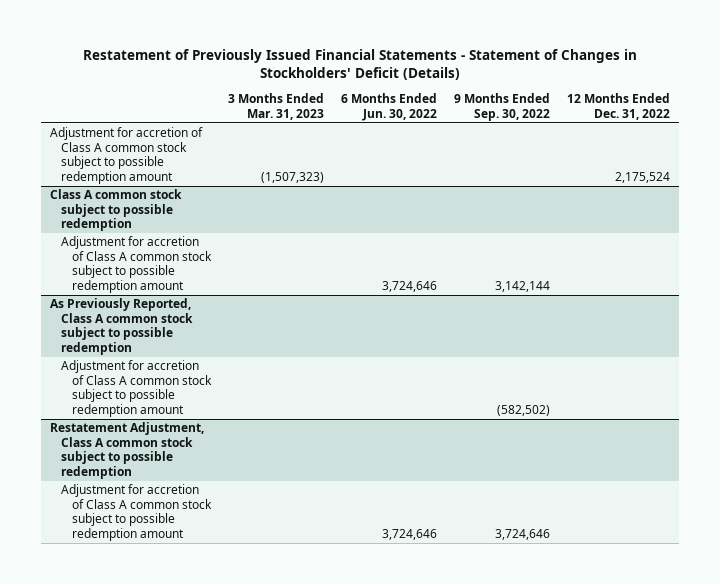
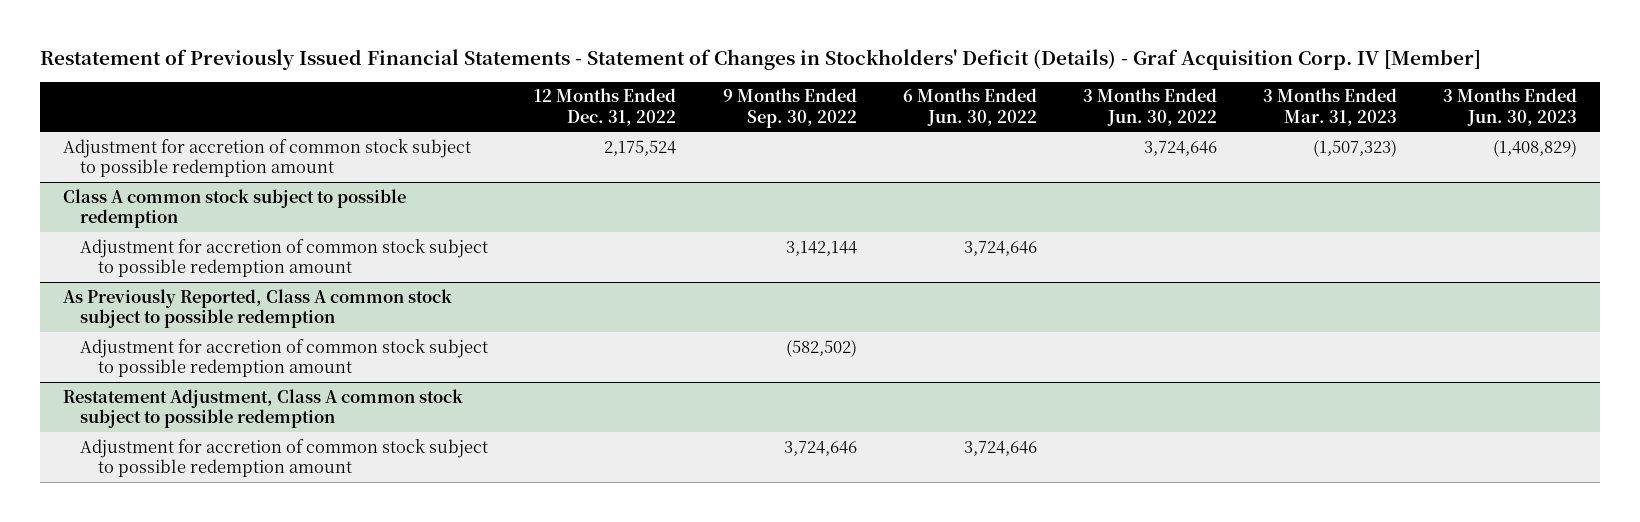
- Restatement of Previously Issued Financial Statements - Statement of Changes in Stockholders' Deficit (Details)
+ Restatement of Previously Issued Financial Statements - Statement of Changes in Stockholders' Deficit (Details) - Graf Acquisition Corp. IV [Member]
- | 3 Months Ended Mar. 31, 2023 | 6 Months Ended Jun. 30, 2022 | 9 Months Ended Sep. 30, 2022 | 12 Months Ended Dec. 31, 2022
+ | 12 Months Ended Dec. 31, 2022 | 9 Months Ended Sep. 30, 2022 | 6 Months Ended Jun. 30, 2022 | 3 Months Ended Jun. 30, 2022 | 3 Months Ended Mar. 31, 2023 | 3 Months Ended Jun. 30, 2023
- Adjustment for accretion of Class A common stock subject to possible redemption amount | (1,507,323) | | | 2,175,524
+ Adjustment for accretion of common stock subject to possible redemption amount | 2,175,524 | | | 3,724,646 | (1,507,323) | (1,408,829)
@ Class A common stock subject to possible redemption
- Adjustment for accretion of Class A common stock subject to possible redemption amount | | 3,724,646 | 3,142,144 |
+ Adjustment for accretion of common stock subject to possible redemption amount | | 3,142,144 | 3,724,646 | | |
@ As Previously Reported, Class A common stock subject to possible redemption
- Adjustment for accretion of Class A common stock subject to possible redemption amount | | | (582,502) |
+ Adjustment for accretion of common stock subject to possible redemption amount | | (582,502) | | | |
@ Restatement Adjustment, Class A common stock subject to possible redemption
- Adjustment for accretion of Class A common stock subject to possible redemption amount | | 3,724,646 | 3,724,646 |
+ Adjustment for accretion of common stock subject to possible redemption amount | | 3,724,646 | 3,724,646 | | |

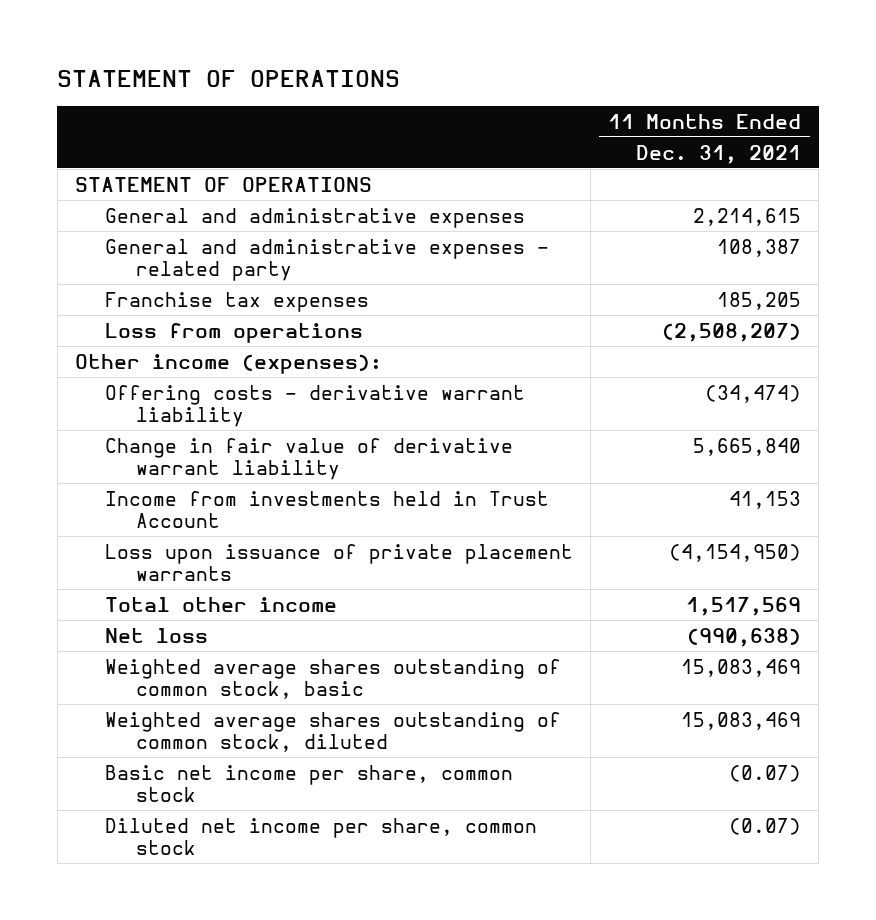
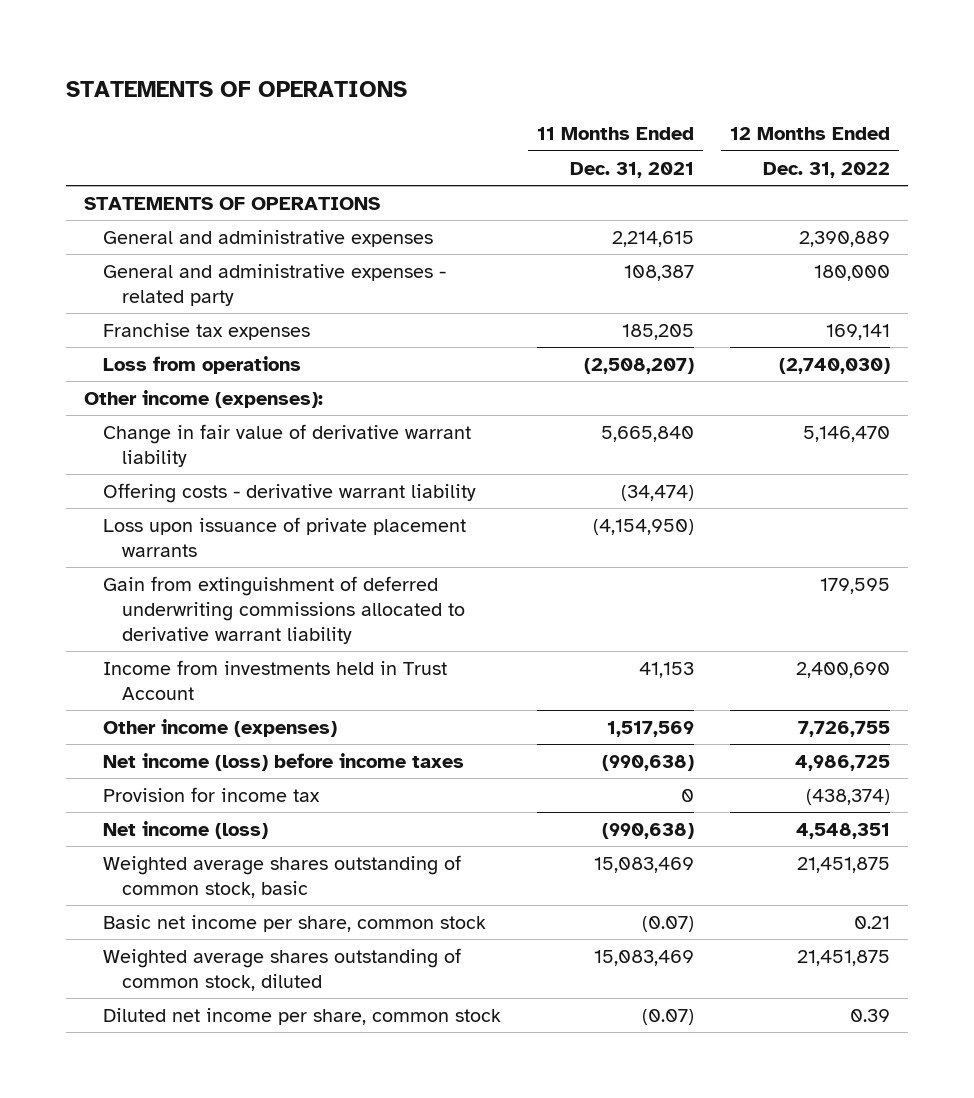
- STATEMENT OF OPERATIONS
+ STATEMENTS OF OPERATIONS
- | 11 Months Ended Dec. 31, 2021
+ | 11 Months Ended Dec. 31, 2021 | 12 Months Ended Dec. 31, 2022
- STATEMENT OF OPERATIONS
+ STATEMENTS OF OPERATIONS
moved down: Offering costs - derivative warrant liability | (34,474) |
- Total other income | 1,517,569
- Net loss | (990,638)
+ Gain from extinguishment of deferred underwriting commissions allocated to derivative warrant liability | | 179,595
moved down: Income from investments held in Trust Account | 41,153 | 2,400,690
+ Other income (expenses) | 1,517,569 | 7,726,755
+ Net income (loss) before income taxes | (990,638) | 4,986,725
+ Provision for income tax | 0 | (438,374)
+ Net income (loss) | (990,638) | 4,548,351
moved down: Weighted average shares outstanding of common stock, diluted | 15,083,469 | 21,451,875

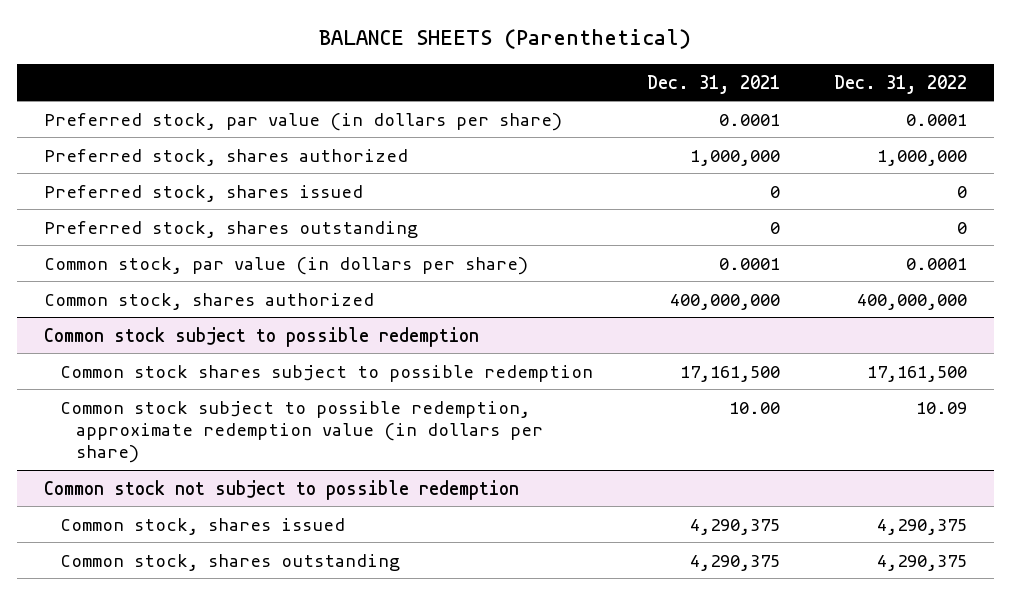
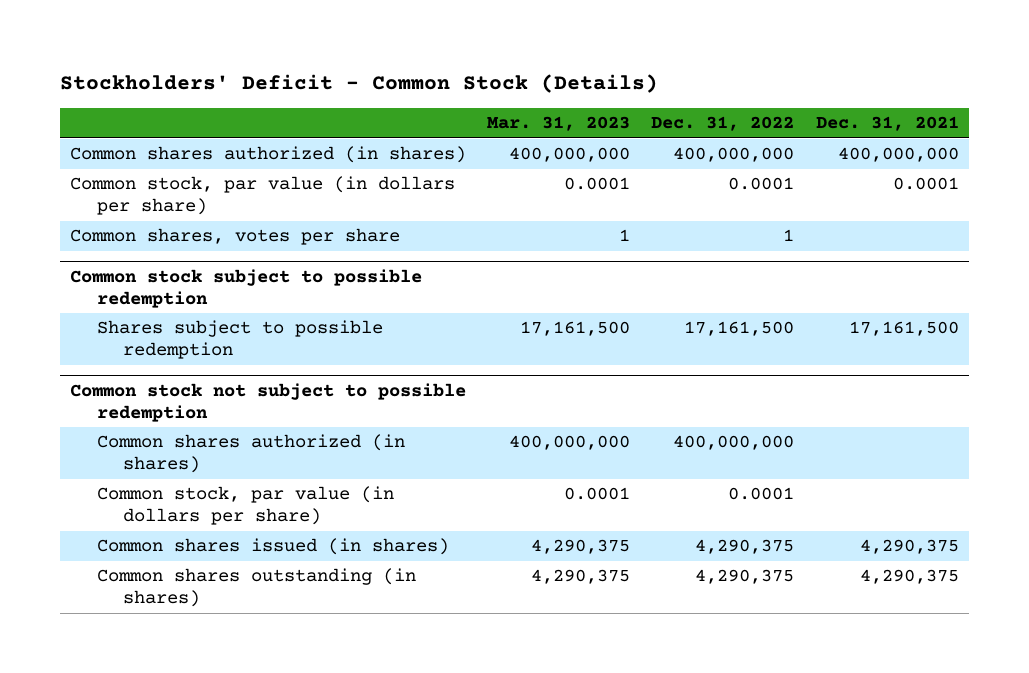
- BALANCE SHEETS (Parenthetical)
+ Stockholders' Deficit - Common Stock (Details)
- | Dec. 31, 2021 | Dec. 31, 2022
+ | Mar. 31, 2023 | Dec. 31, 2022 | Dec. 31, 2021
- Preferred stock, par value (in dollars per share) | 0.0001 | 0.0001
- Preferred stock, shares authorized | 1,000,000 | 1,000,000
- Preferred stock, shares issued | 0 | 0
- Preferred stock, shares outstanding | 0 | 0
+ Common shares authorized (in shares) | 400,000,000 | 400,000,000 | 400,000,000
- Common stock, shares authorized | 400,000,000 | 400,000,000
+ Common shares, votes per share | 1 | 1 |
@ Common stock subject to possible redemption
- Common stock shares subject to possible redemption | 17,161,500 | 17,161,500
- Common stock subject to possible redemption, approximate redemption value (in dollars per share) | 10.00 | 10.09
+ Shares subject to possible redemption | 17,161,500 | 17,161,500 | 17,161,500
@ Common stock not subject to possible redemption
- Common stock, shares issued | 4,290,375 | 4,290,375
- Common stock, shares outstanding | 4,290,375 | 4,290,375
+ Common shares authorized (in shares) | 400,000,000 | 400,000,000 |
+ Common stock, par value (in dollars per share) | 0.0001 | 0.0001 |
+ Common shares issued (in shares) | 4,290,375 | 4,290,375 | 4,290,375
+ Common shares outstanding (in shares) | 4,290,375 | 4,290,375 | 4,290,375

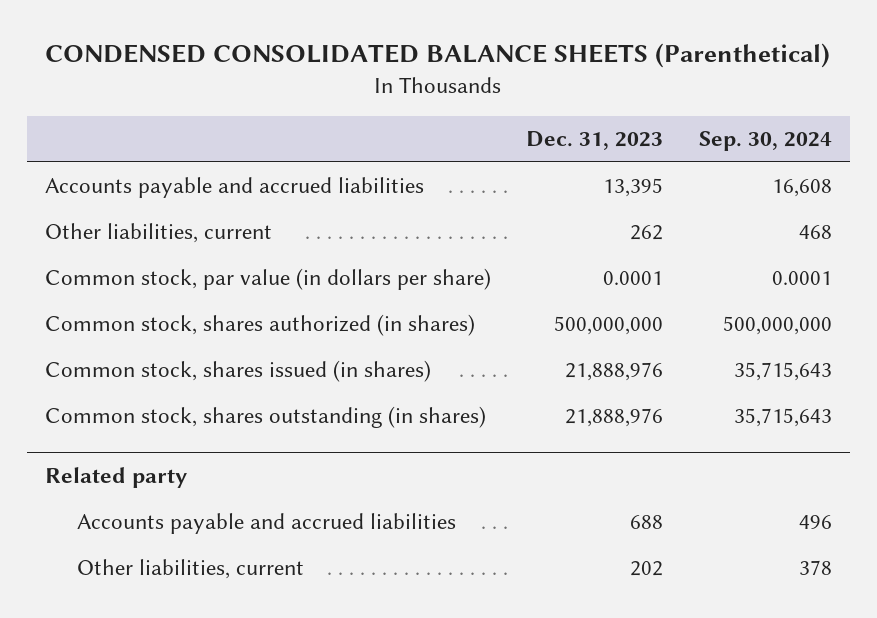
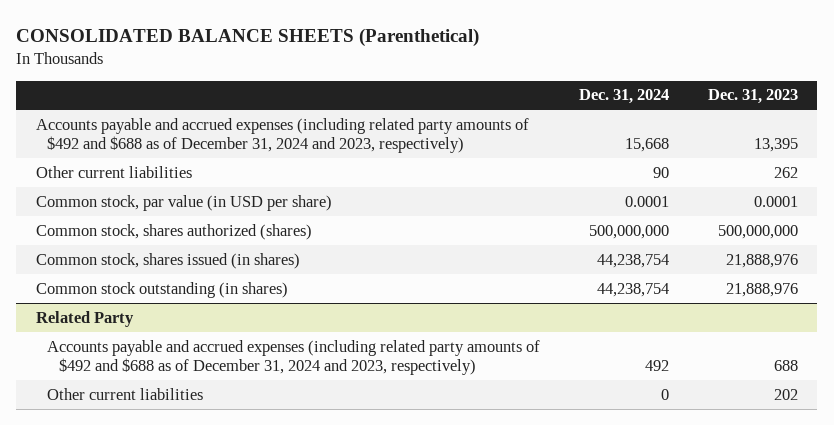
- CONDENSED CONSOLIDATED BALANCE SHEETS (Parenthetical)
+ CONSOLIDATED BALANCE SHEETS (Parenthetical)
- | Dec. 31, 2023 | Sep. 30, 2024
+ | Dec. 31, 2024 | Dec. 31, 2023
- Accounts payable and accrued liabilities | 13,395 | 16,608
- Other liabilities, current | 262 | 468
- Common stock, par value (in dollars per share) | 0.0001 | 0.0001
- Common stock, shares authorized (in shares) | 500,000,000 | 500,000,000
+ Accounts payable and accrued expenses (including related party amounts of $492 and $688 as of December 31, 2024 and 2023, respectively) | 15,668 | 13,395
+ Other current liabilities | 90 | 262
+ Common stock, par value (in USD per share) | 0.0001 | 0.0001
+ Common stock, shares authorized (shares) | 500,000,000 | 500,000,000
- Common stock, shares outstanding (in shares) | 21,888,976 | 35,715,643
- Related party
- Accounts payable and accrued liabilities | 688 | 496
- Other liabilities, current | 202 | 378
+ Common stock outstanding (in shares) | 44,238,754 | 21,888,976
+ Related Party
+ Accounts payable and accrued expenses (including related party amounts of $492 and $688 as of December 31, 2024 and 2023, respectively) | 492 | 688
+ Other current liabilities | 0 | 202

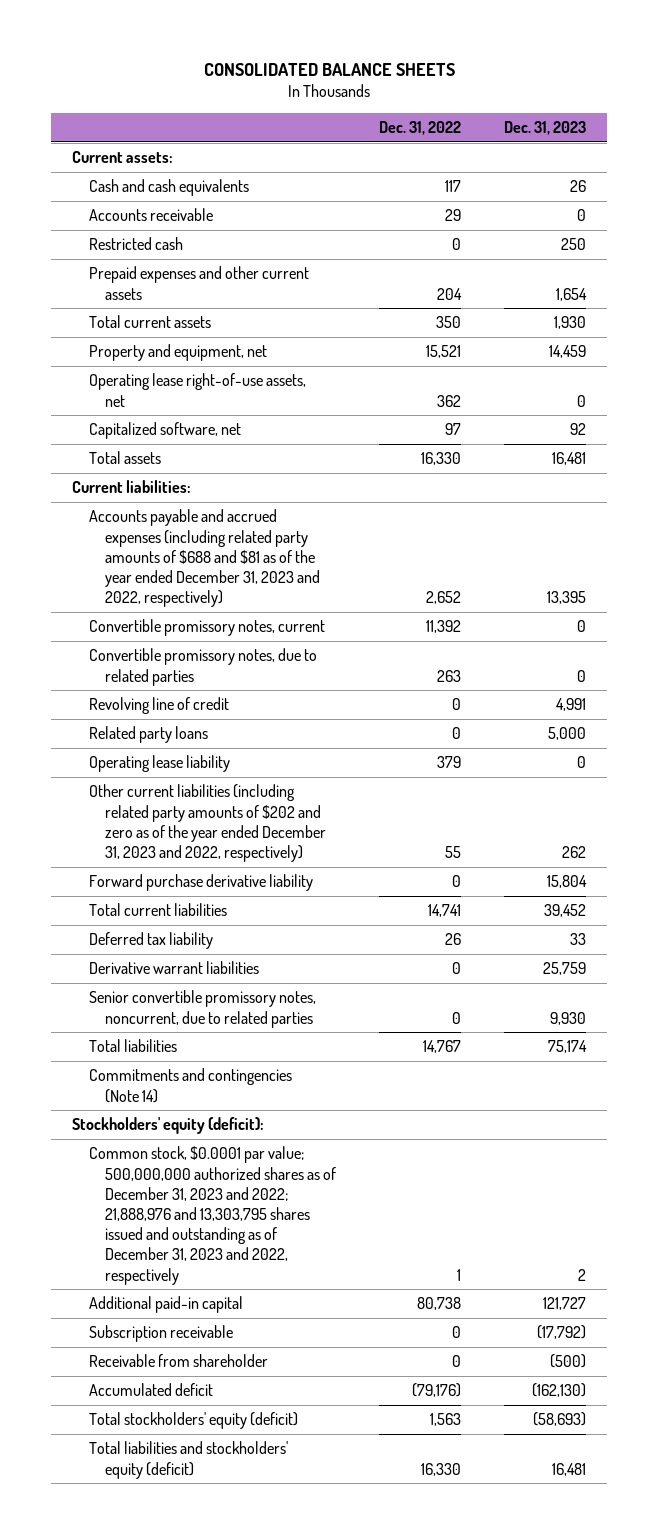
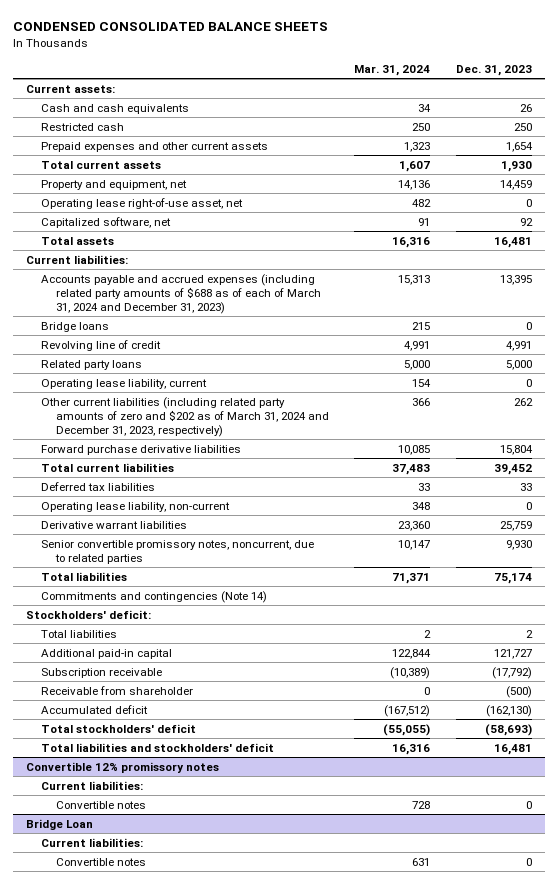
- CONSOLIDATED BALANCE SHEETS
+ CONDENSED CONSOLIDATED BALANCE SHEETS
- | Dec. 31, 2022 | Dec. 31, 2023
+ | Mar. 31, 2024 | Dec. 31, 2023
- Accounts receivable | 29 | 0
- Operating lease right-of-use assets, net | 362 | 0
+ Operating lease right-of-use asset, net | 482 | 0
- Accounts payable and accrued expenses (including related party amounts of $688 and $81 as of the year ended December 31, 2023 and 2022, respectively) | 2,652 | 13,395
- Convertible promissory notes, current | 11,392 | 0
- Convertible promissory notes, due to related parties | 263 | 0
+ Accounts payable and accrued expenses (including related party amounts of $688 as of each of March 31, 2024 and December 31, 2023) | 15,313 | 13,395
+ Bridge loans | 215 | 0
- Operating lease liability | 379 | 0
- Other current liabilities (including related party amounts of $202 and zero as of the year ended December 31, 2023 and 2022, respectively) | 55 | 262
- Forward purchase derivative liability | 0 | 15,804
+ Operating lease liability, current | 154 | 0
+ Other current liabilities (including related party amounts of zero and $202 as of March 31, 2024 and December 31, 2023, respectively) | 366 | 262
+ Forward purchase derivative liabilities | 10,085 | 15,804
- Deferred tax liability | 26 | 33
+ Deferred tax liabilities | 33 | 33
+ Operating lease liability, non-current | 348 | 0
- Stockholders' equity (deficit):
- Common stock, $0.0001 par value; 500,000,000 authorized shares as of December 31, 2023 and 2022; 21,888,976 and 13,303,795 shares issued and outstanding as of December 31, 2023 and 2022, respectively | 1 | 2
+ Stockholders' deficit:
+ Total liabilities | 2 | 2
- Total stockholders' equity (deficit) | 1,563 | (58,693)
- Total liabilities and stockholders' equity (deficit) | 16,330 | 16,481
+ Total stockholders' deficit | (55,055) | (58,693)
+ Total liabilities and stockholders' deficit | 16,316 | 16,481
+ Convertible 12% promissory notes
+ Current liabilities:
+ Convertible notes | 728 | 0
+ Bridge Loan
+ Current liabilities:
+ Convertible notes | 631 | 0

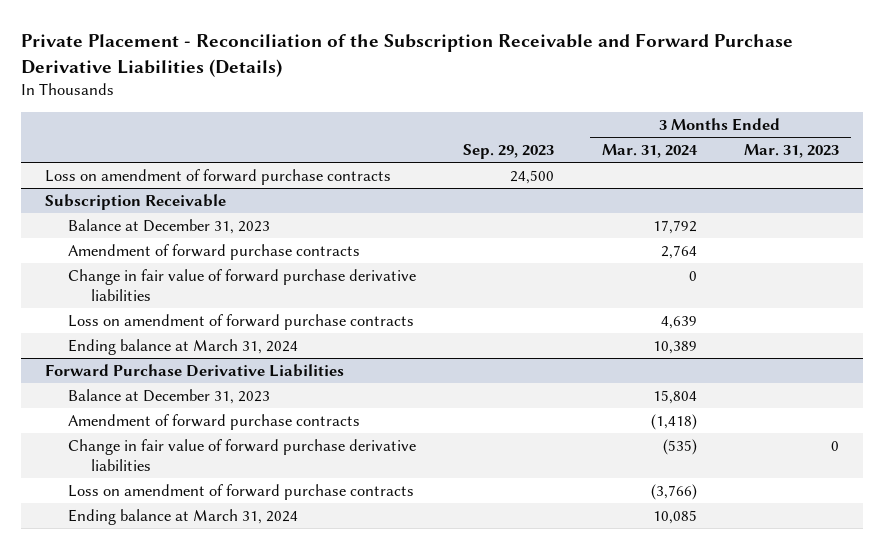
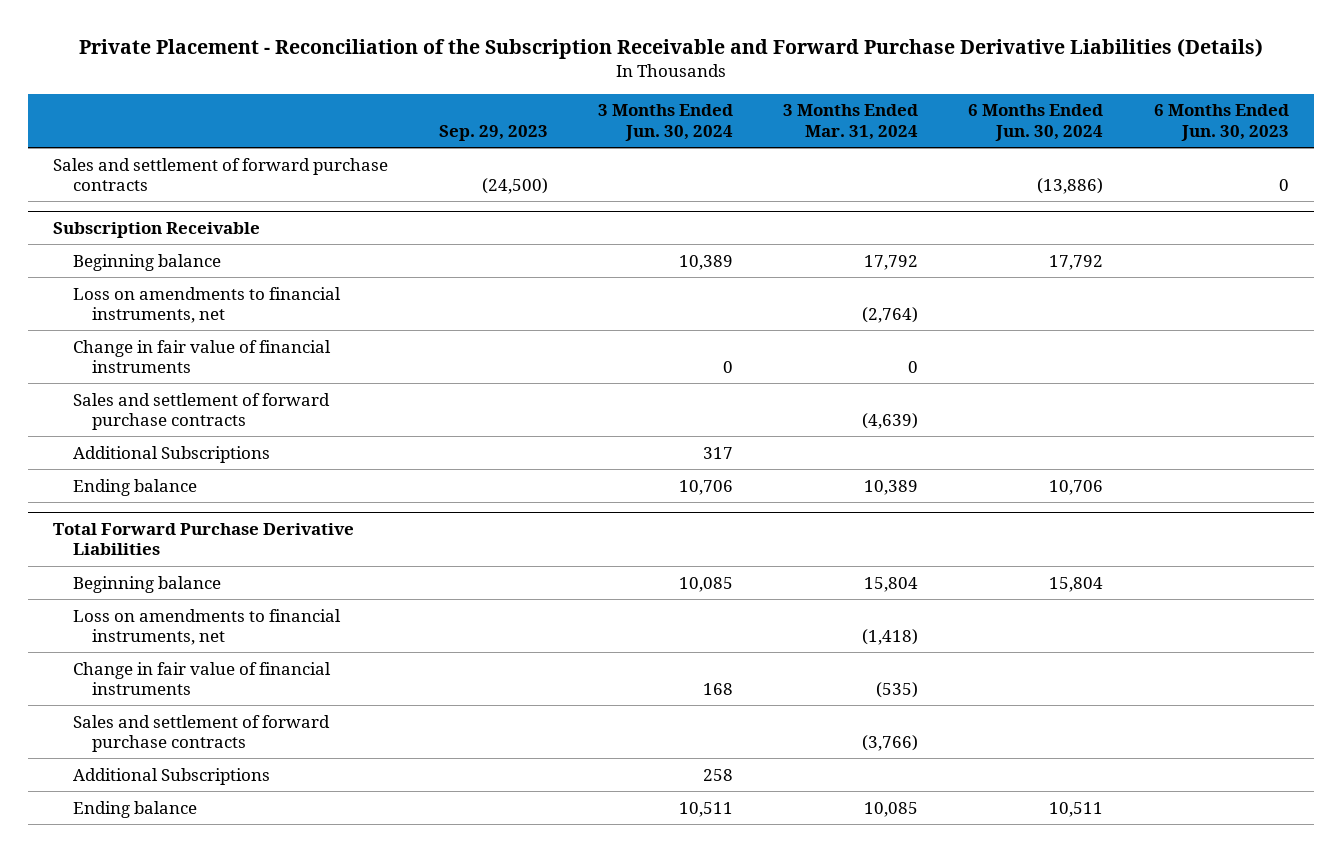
- | Sep. 29, 2023 | 3 Months Ended Mar. 31, 2024 | 3 Months Ended Mar. 31, 2023
+ | Sep. 29, 2023 | 3 Months Ended Jun. 30, 2024 | 3 Months Ended Mar. 31, 2024 | 6 Months Ended Jun. 30, 2024 | 6 Months Ended Jun. 30, 2023
- Loss on amendment of forward purchase contracts | 24,500 | |
+ Sales and settlement of forward purchase contracts | (24,500) | | | (13,886) | 0
@ Subscription Receivable
- Balance at December 31, 2023 | | 17,792 |
- Amendment of forward purchase contracts | | 2,764 |
- Change in fair value of forward purchase derivative liabilities | | 0 |
- Loss on amendment of forward purchase contracts | | 4,639 |
- Ending balance at March 31, 2024 | | 10,389 |
- Forward Purchase Derivative Liabilities
- Balance at December 31, 2023 | | 15,804 |
- Amendment of forward purchase contracts | | (1,418) |
- Change in fair value of forward purchase derivative liabilities | | (535) | 0
- Loss on amendment of forward purchase contracts | | (3,766) |
- Ending balance at March 31, 2024 | | 10,085 |
@ Subscription Receivable
+ Beginning balance | | 10,389 | 17,792 | 17,792 |
+ Loss on amendments to financial instruments, net | | | (2,764) | |
+ Change in fair value of financial instruments | | 0 | 0 | |
+ Sales and settlement of forward purchase contracts | | | (4,639) | |
+ Additional Subscriptions | | 317 | | |
+ Ending balance | | 10,706 | 10,389 | 10,706 |
+ Total Forward Purchase Derivative Liabilities
+ Beginning balance | | 10,085 | 15,804 | 15,804 |
+ Loss on amendments to financial instruments, net | | | (1,418) | |
+ Change in fair value of financial instruments | | 168 | (535) | |
+ Sales and settlement of forward purchase contracts | | | (3,766) | |
+ Additional Subscriptions | | 258 | | |
+ Ending balance | | 10,511 | 10,085 | 10,511 |

